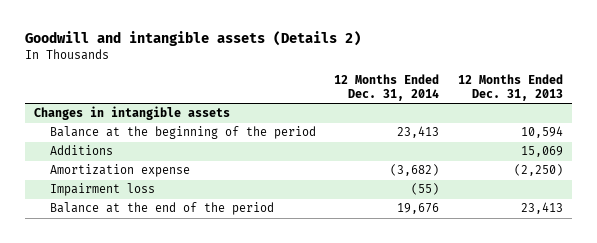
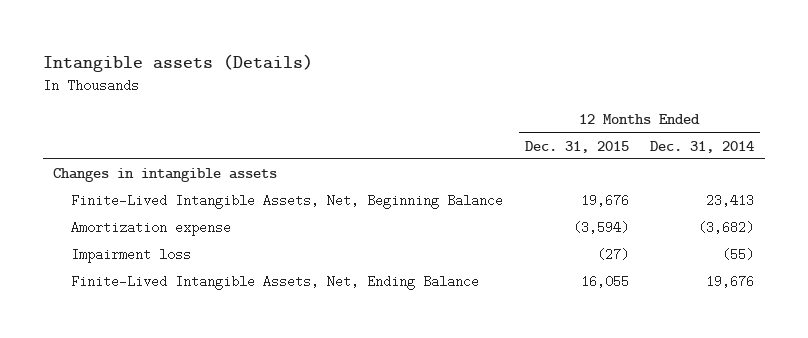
- Goodwill and intangible assets (Details 2)
+ Intangible assets (Details)
- | 12 Months Ended Dec. 31, 2014 | 12 Months Ended Dec. 31, 2013
+ | 12 Months Ended Dec. 31, 2015 | 12 Months Ended Dec. 31, 2014
- Balance at the beginning of the period | 23,413 | 10,594
- Additions | | 15,069
+ Finite-Lived Intangible Assets, Net, Beginning Balance | 19,676 | 23,413
- Balance at the end of the period | 19,676 | 23,413
+ Finite-Lived Intangible Assets, Net, Ending Balance | 16,055 | 19,676

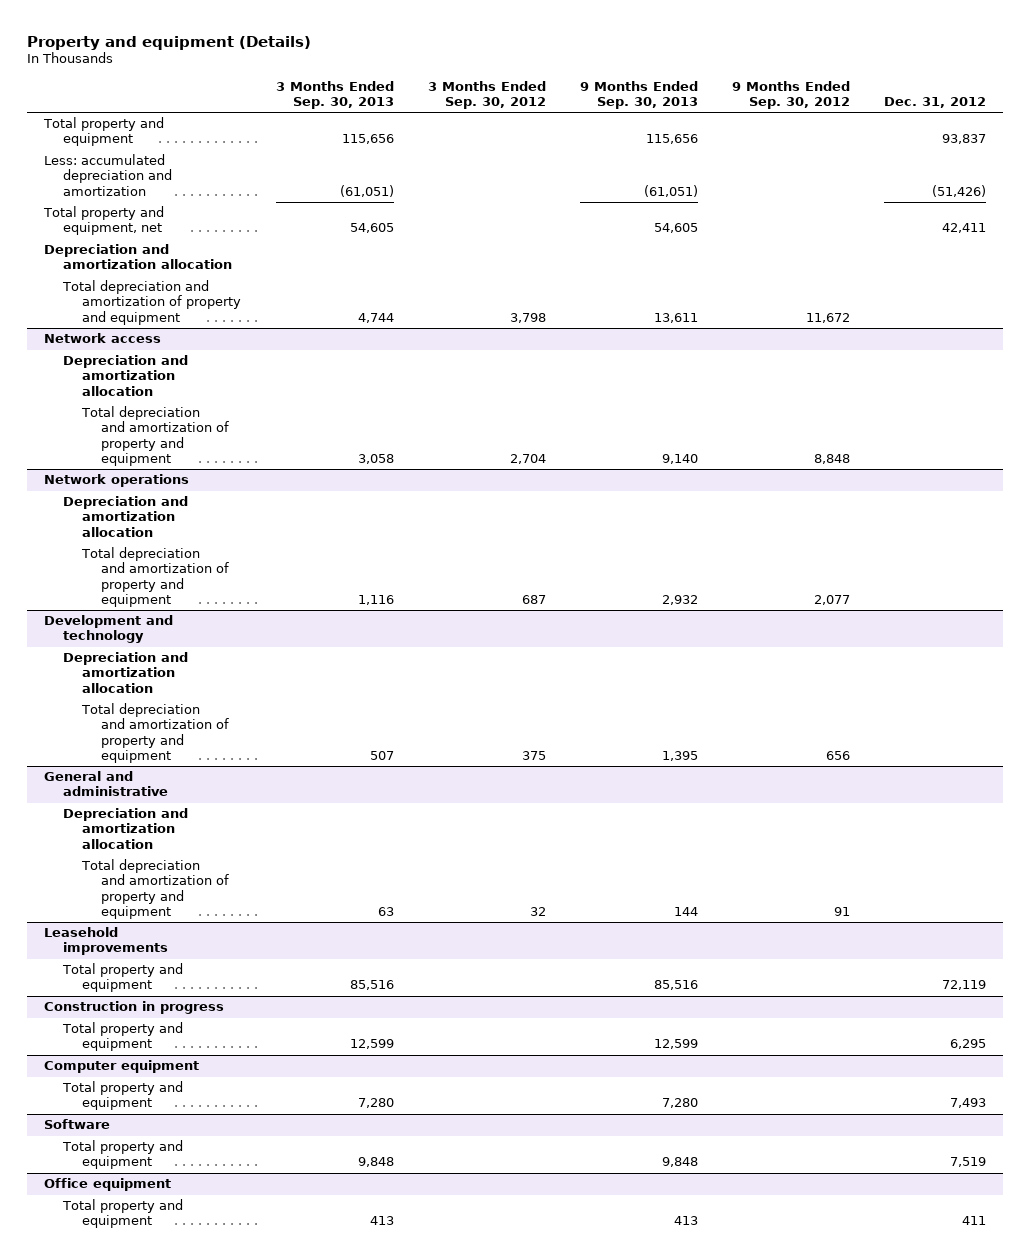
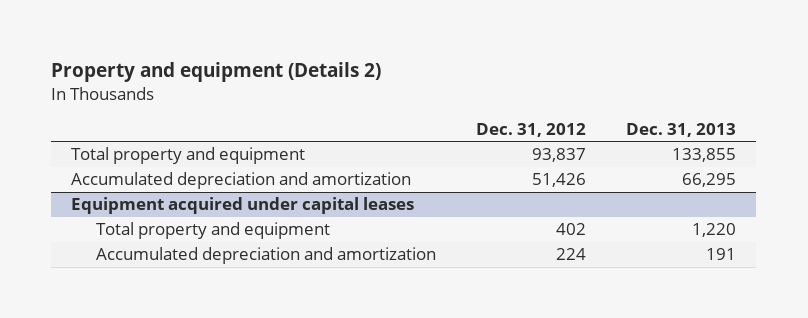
- Property and equipment (Details)
+ Property and equipment (Details 2)
- | 3 Months Ended Sep. 30, 2013 | 3 Months Ended Sep. 30, 2012 | 9 Months Ended Sep. 30, 2013 | 9 Months Ended Sep. 30, 2012 | Dec. 31, 2012
+ | Dec. 31, 2012 | Dec. 31, 2013
- Less: accumulated depreciation and amortization | (61,051) | | (61,051) | | (51,426)
- Total property and equipment, net | 54,605 | | 54,605 | | 42,411
- Depreciation and amortization allocation
- Total depreciation and amortization of property and equipment | 4,744 | 3,798 | 13,611 | 11,672 |
- Network access
- Depreciation and amortization allocation
- Total depreciation and amortization of property and equipment | 3,058 | 2,704 | 9,140 | 8,848 |
- Network operations
- Depreciation and amortization allocation
- Total depreciation and amortization of property and equipment | 1,116 | 687 | 2,932 | 2,077 |
- Development and technology
- Depreciation and amortization allocation
- Total depreciation and amortization of property and equipment | 507 | 375 | 1,395 | 656 |
- General and administrative
- Depreciation and amortization allocation
- Total depreciation and amortization of property and equipment | 63 | 32 | 144 | 91 |
- Leasehold improvements
- Total property and equipment | 85,516 | | 85,516 | | 72,119
- Construction in progress
- Total property and equipment | 12,599 | | 12,599 | | 6,295
- Computer equipment
- Total property and equipment | 7,280 | | 7,280 | | 7,493
- Software
- Total property and equipment | 9,848 | | 9,848 | | 7,519
- Office equipment
- Total property and equipment | 413 | | 413 | | 411
+ Accumulated depreciation and amortization | 51,426 | 66,295
+ Equipment acquired under capital leases
+ Total property and equipment | 402 | 1,220
+ Accumulated depreciation and amortization | 224 | 191

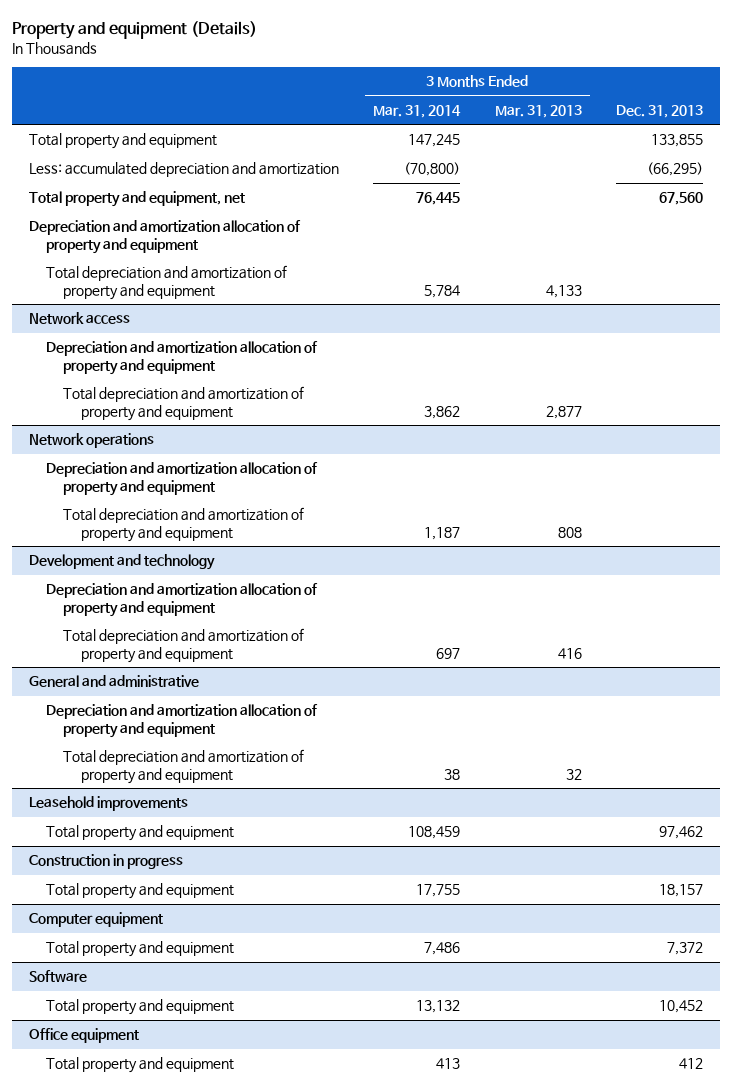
- Property and equipment (Details 2)
+ Property and equipment (Details)
- | Dec. 31, 2012 | Dec. 31, 2013
+ | 3 Months Ended Mar. 31, 2014 | 3 Months Ended Mar. 31, 2013 | Dec. 31, 2013
- Accumulated depreciation and amortization | 51,426 | 66,295
- Equipment acquired under capital leases
- Total property and equipment | 402 | 1,220
- Accumulated depreciation and amortization | 224 | 191
+ Less: accumulated depreciation and amortization | (70,800) | | (66,295)
+ Total property and equipment, net | 76,445 | | 67,560
+ Depreciation and amortization allocation of property and equipment
+ Total depreciation and amortization of property and equipment | 5,784 | 4,133 |
+ Network access
+ Depreciation and amortization allocation of property and equipment
+ Total depreciation and amortization of property and equipment | 3,862 | 2,877 |
+ Network operations
+ Depreciation and amortization allocation of property and equipment
+ Total depreciation and amortization of property and equipment | 1,187 | 808 |
+ Development and technology
+ Depreciation and amortization allocation of property and equipment
+ Total depreciation and amortization of property and equipment | 697 | 416 |
+ General and administrative
+ Depreciation and amortization allocation of property and equipment
+ Total depreciation and amortization of property and equipment | 38 | 32 |
+ Leasehold improvements
+ Total property and equipment | 108,459 | | 97,462
+ Construction in progress
+ Total property and equipment | 17,755 | | 18,157
+ Computer equipment
+ Total property and equipment | 7,486 | | 7,372
+ Software
+ Total property and equipment | 13,132 | | 10,452
+ Office equipment
+ Total property and equipment | 413 | | 412

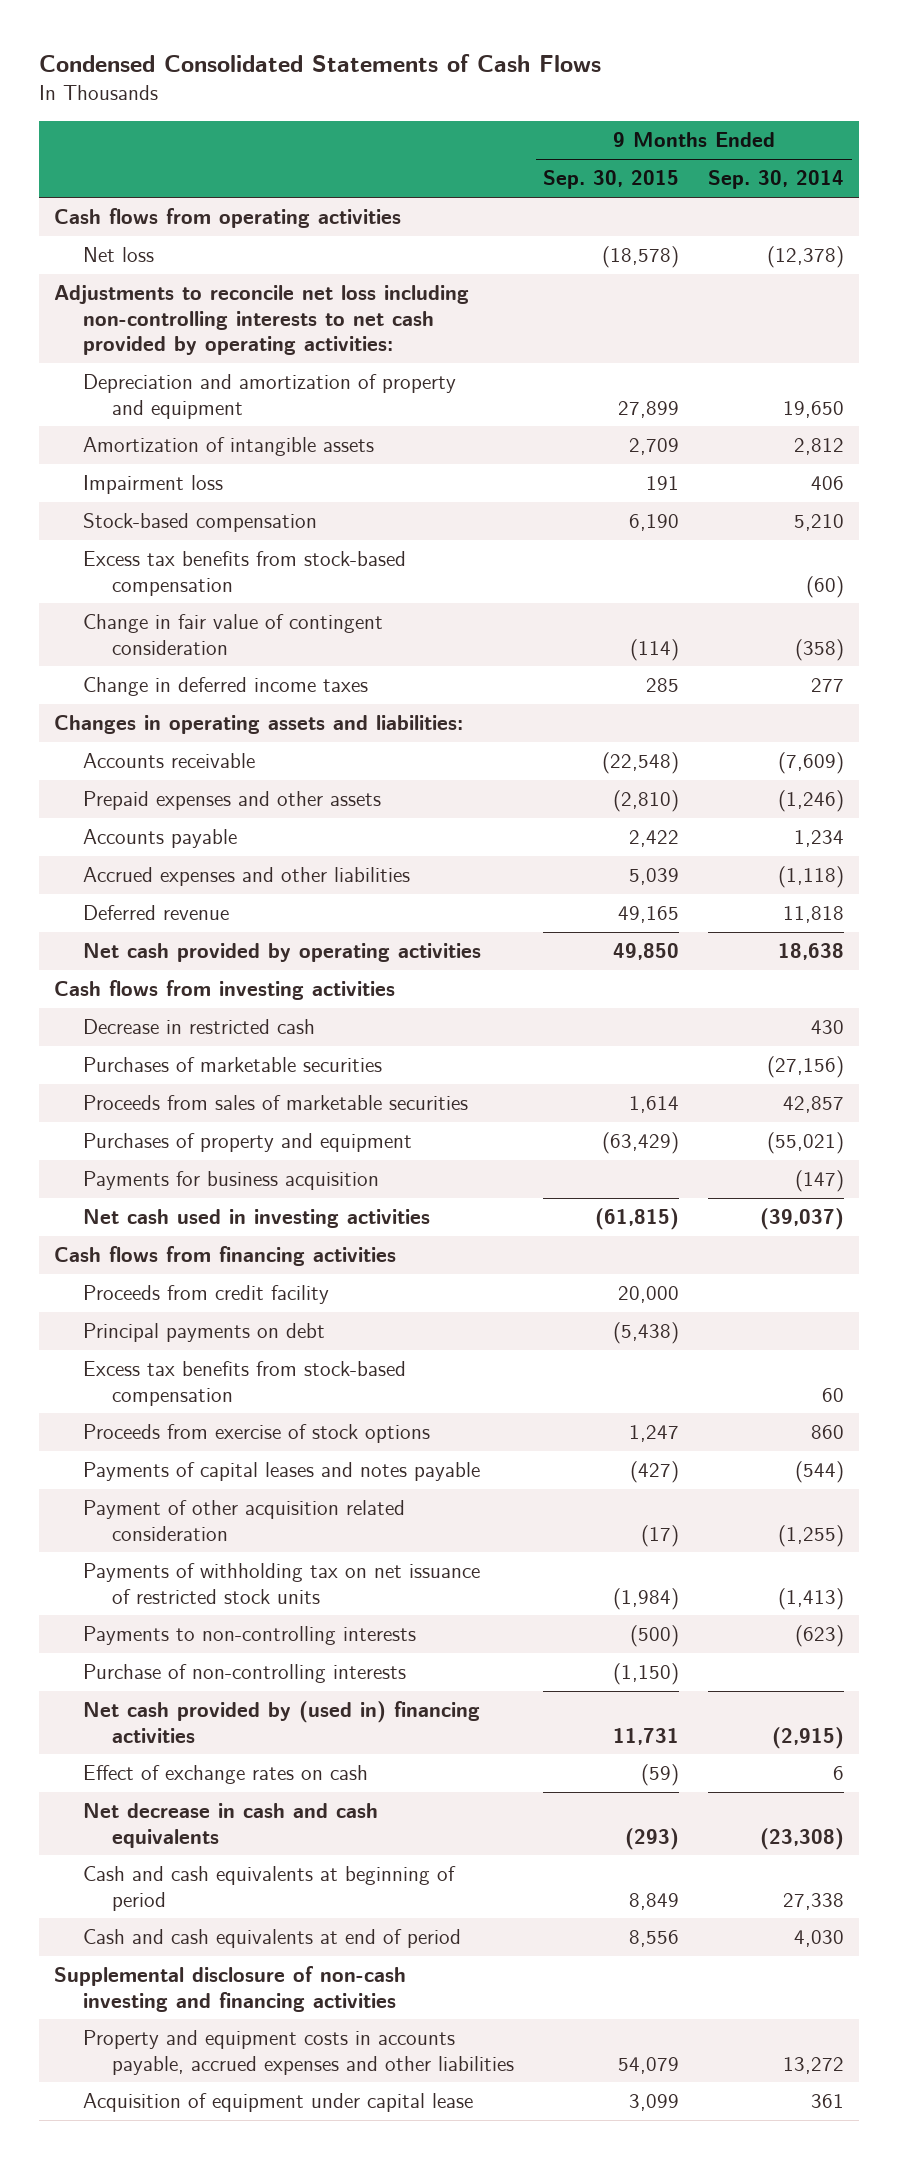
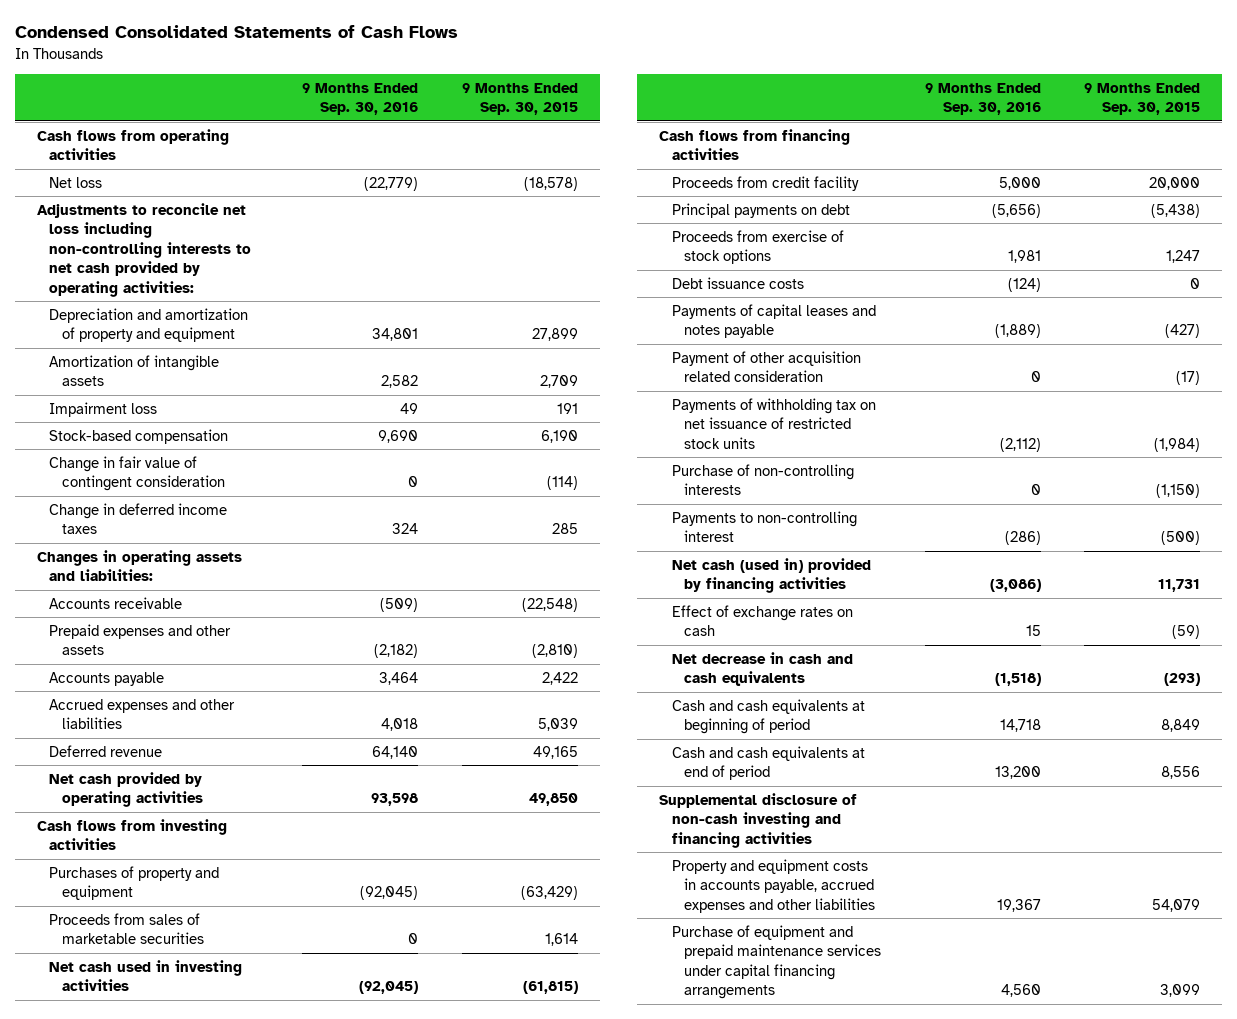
- | 9 Months Ended Sep. 30, 2015 | 9 Months Ended Sep. 30, 2014
+ | 9 Months Ended Sep. 30, 2016 | 9 Months Ended Sep. 30, 2015
- Excess tax benefits from stock-based compensation | | (60)
- Decrease in restricted cash | | 430
- Purchases of marketable securities | | (27,156)
- Payments for business acquisition | | (147)
moved down: Proceeds from sales of marketable securities | 0 | 1,614
- Excess tax benefits from stock-based compensation | | 60
+ Debt issuance costs | (124) | 0
- Payments to non-controlling interests | (500) | (623)
- Net cash provided by (used in) financing activities | 11,731 | (2,915)
+ Payments to non-controlling interest | (286) | (500)
+ Net cash (used in) provided by financing activities | (3,086) | 11,731
- Acquisition of equipment under capital lease | 3,099 | 361
+ Purchase of equipment and prepaid maintenance services under capital financing arrangements | 4,560 | 3,099

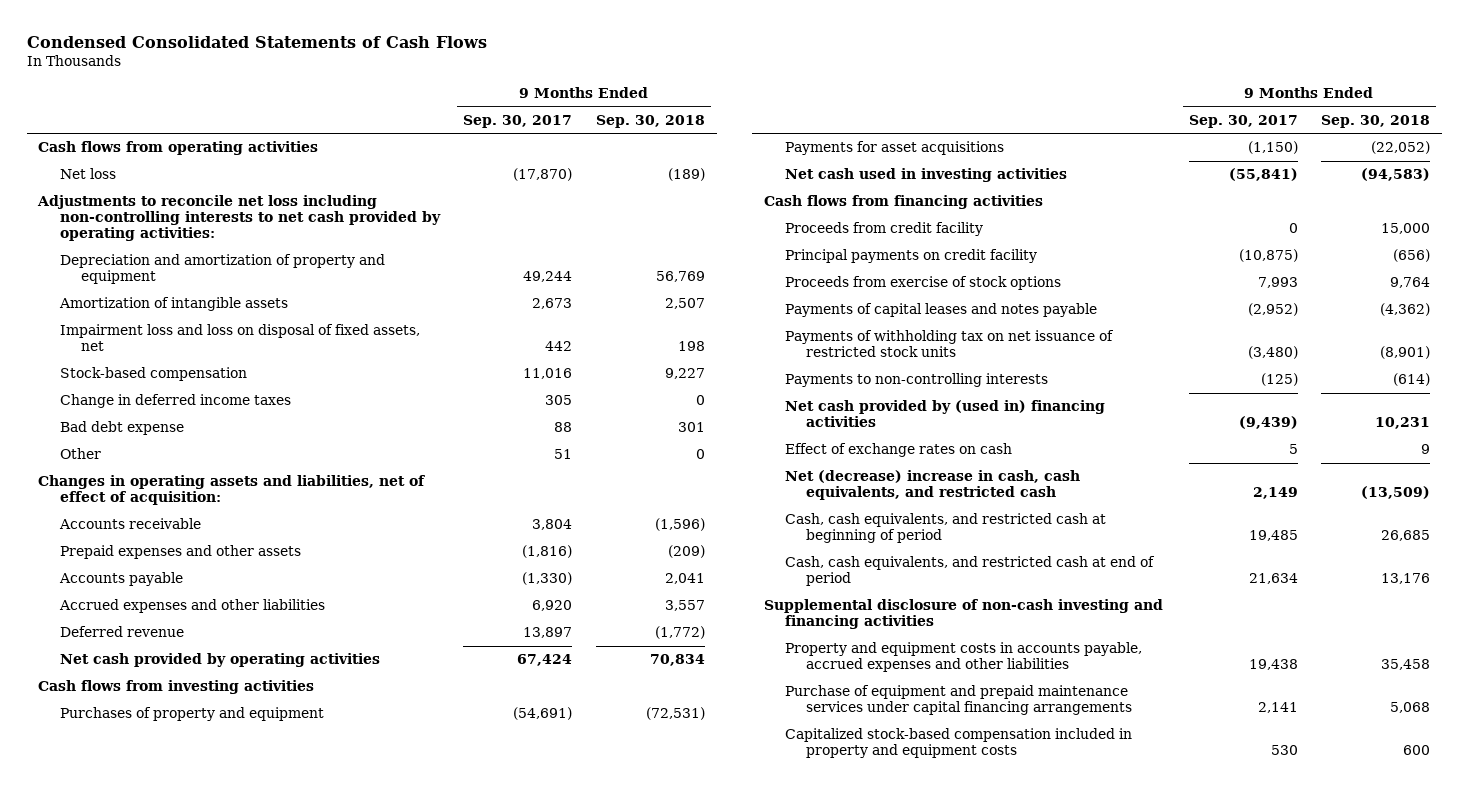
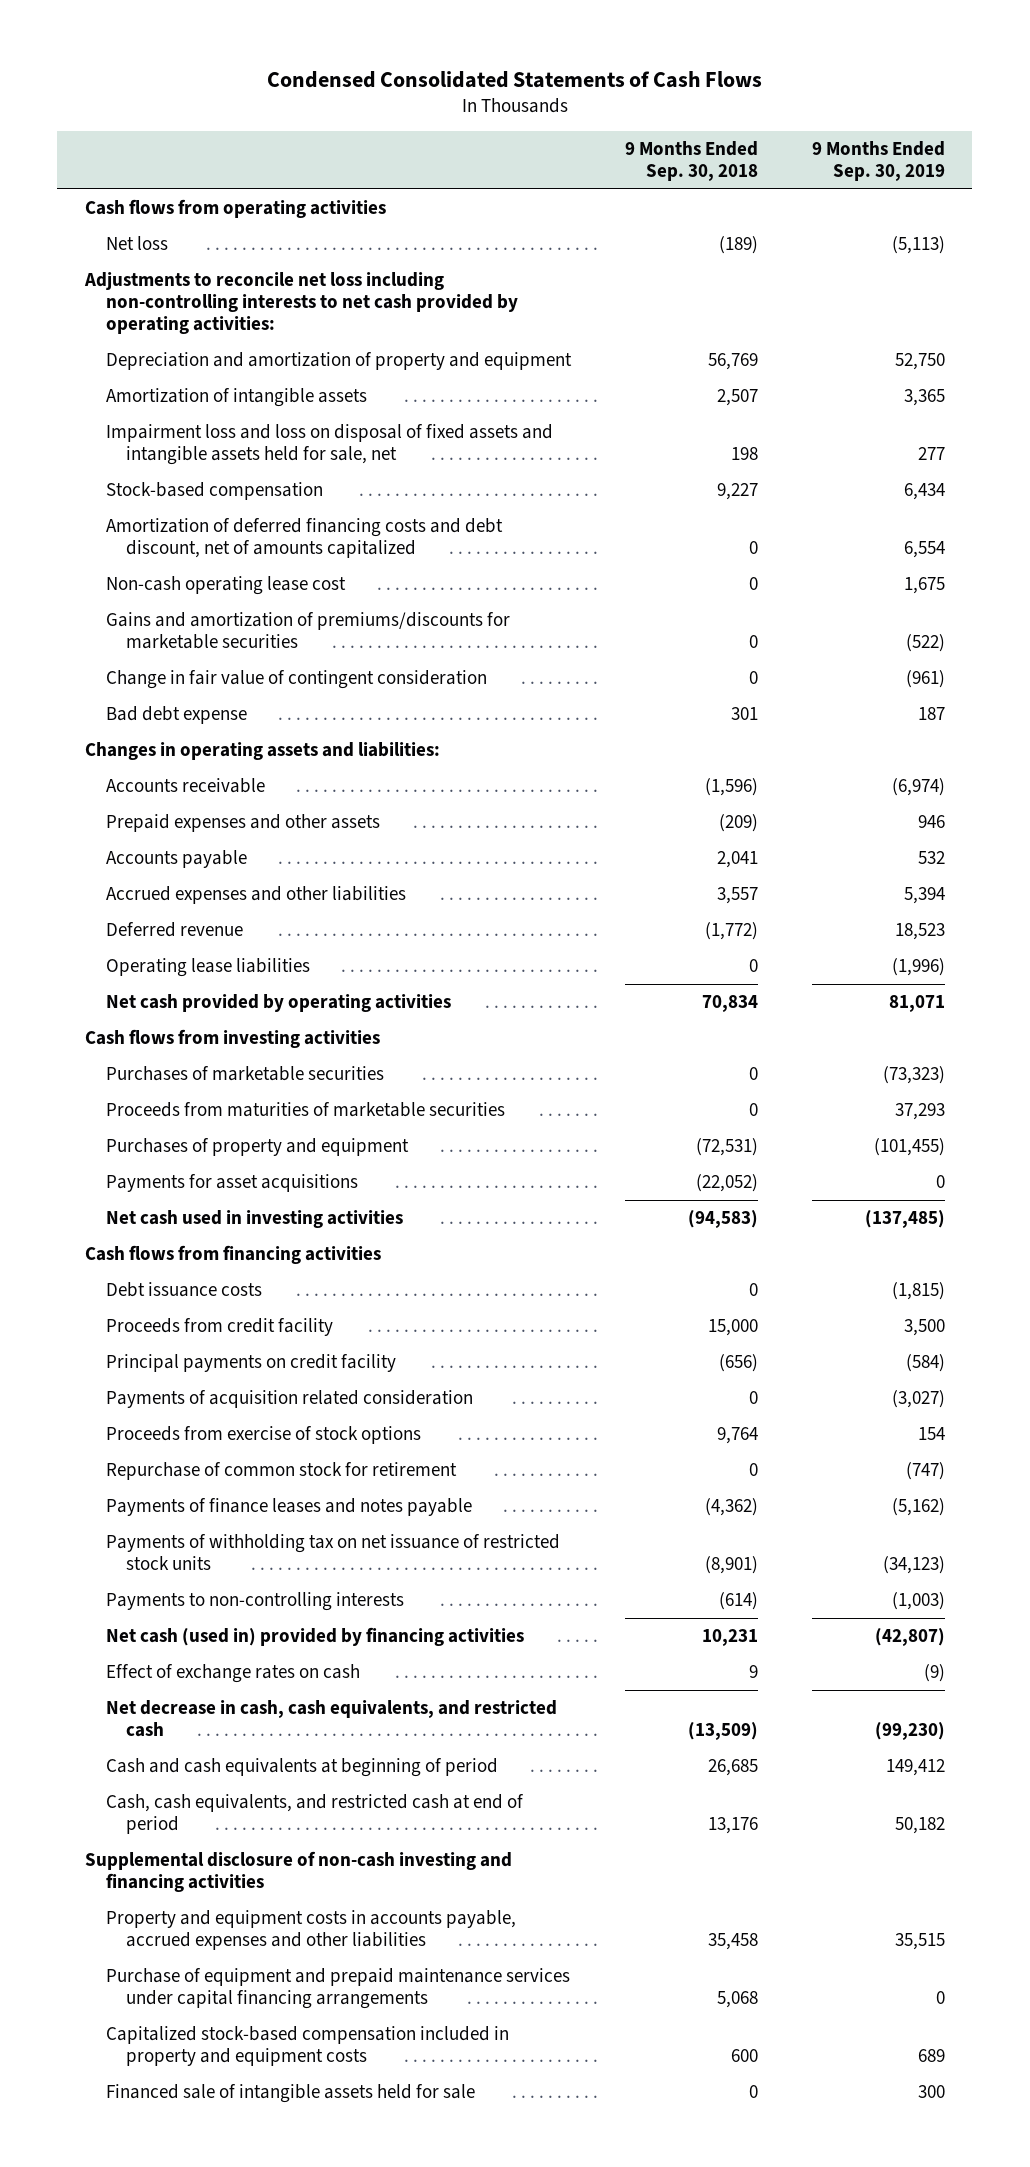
- | 9 Months Ended Sep. 30, 2017 | 9 Months Ended Sep. 30, 2018
+ | 9 Months Ended Sep. 30, 2018 | 9 Months Ended Sep. 30, 2019
- Impairment loss and loss on disposal of fixed assets, net | 442 | 198
+ Impairment loss and loss on disposal of fixed assets and intangible assets held for sale, net | 198 | 277
- Change in deferred income taxes | 305 | 0
+ Amortization of deferred financing costs and debt discount, net of amounts capitalized | 0 | 6,554
+ Non-cash operating lease cost | 0 | 1,675
+ Gains and amortization of premiums/discounts for marketable securities | 0 | (522)
+ Change in fair value of contingent consideration | 0 | (961)
- Other | 51 | 0
- Changes in operating assets and liabilities, net of effect of acquisition:
+ Changes in operating assets and liabilities:
+ Operating lease liabilities | 0 | (1,996)
+ Purchases of marketable securities | 0 | (73,323)
+ Proceeds from maturities of marketable securities | 0 | 37,293
+ Debt issuance costs | 0 | (1,815)
+ Payments of acquisition related consideration | 0 | (3,027)
- Payments of capital leases and notes payable | (2,952) | (4,362)
+ Repurchase of common stock for retirement | 0 | (747)
+ Payments of finance leases and notes payable | (4,362) | (5,162)
- Net cash provided by (used in) financing activities | (9,439) | 10,231
+ Net cash (used in) provided by financing activities | 10,231 | (42,807)
- Net (decrease) increase in cash, cash equivalents, and restricted cash | 2,149 | (13,509)
- Cash, cash equivalents, and restricted cash at beginning of period | 19,485 | 26,685
+ Net decrease in cash, cash equivalents, and restricted cash | (13,509) | (99,230)
+ Cash and cash equivalents at beginning of period | 26,685 | 149,412
+ Financed sale of intangible assets held for sale | 0 | 300

